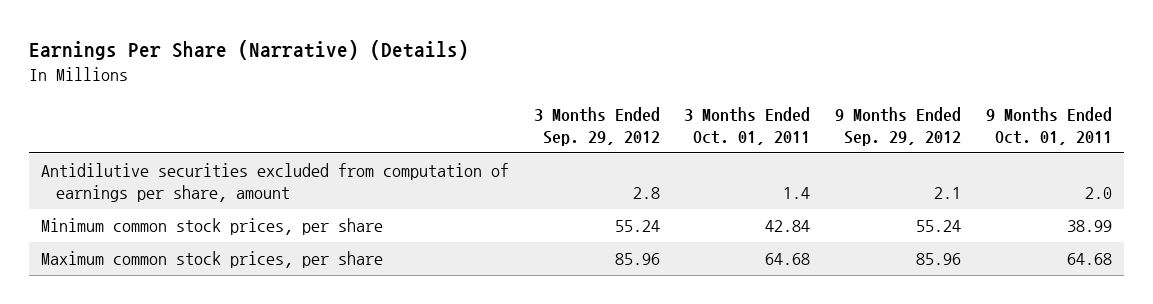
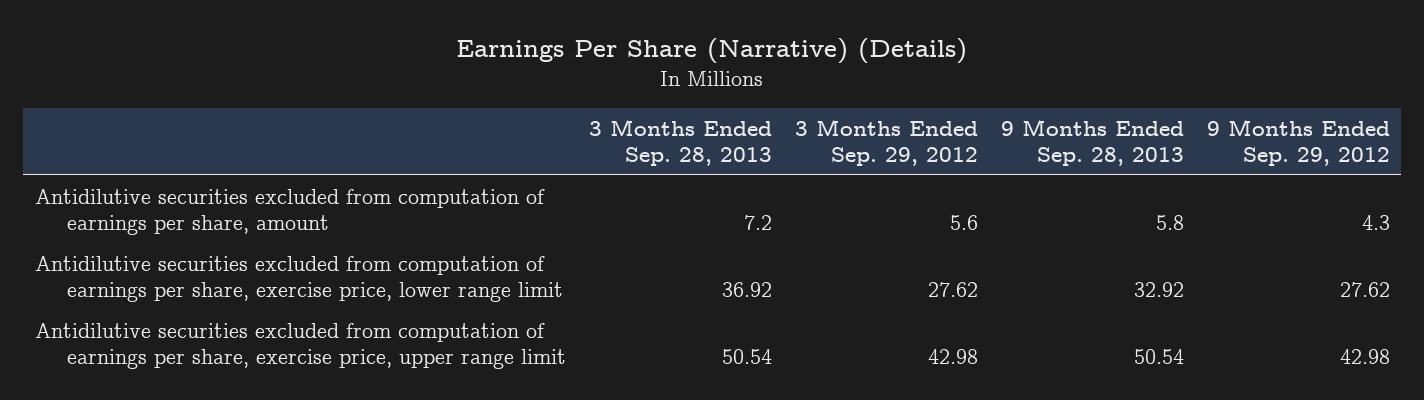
- | 3 Months Ended Sep. 29, 2012 | 3 Months Ended Oct. 01, 2011 | 9 Months Ended Sep. 29, 2012 | 9 Months Ended Oct. 01, 2011
+ | 3 Months Ended Sep. 28, 2013 | 3 Months Ended Sep. 29, 2012 | 9 Months Ended Sep. 28, 2013 | 9 Months Ended Sep. 29, 2012
- Antidilutive securities excluded from computation of earnings per share, amount | 2.8 | 1.4 | 2.1 | 2.0
- Minimum common stock prices, per share | 55.24 | 42.84 | 55.24 | 38.99
- Maximum common stock prices, per share | 85.96 | 64.68 | 85.96 | 64.68
+ Antidilutive securities excluded from computation of earnings per share, amount | 7.2 | 5.6 | 5.8 | 4.3
+ Antidilutive securities excluded from computation of earnings per share, exercise price, lower range limit | 36.92 | 27.62 | 32.92 | 27.62
+ Antidilutive securities excluded from computation of earnings per share, exercise price, upper range limit | 50.54 | 42.98 | 50.54 | 42.98

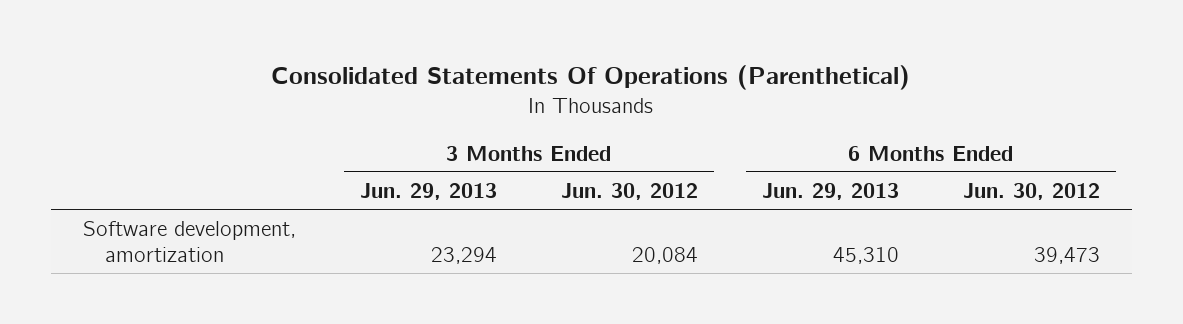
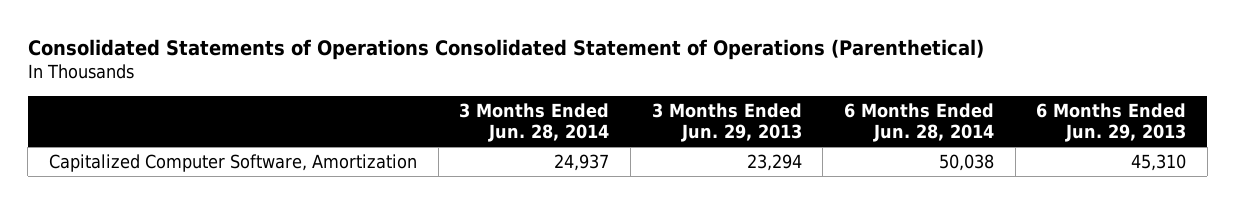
- Consolidated Statements Of Operations (Parenthetical)
+ Consolidated Statements of Operations Consolidated Statement of Operations (Parenthetical)
- | 3 Months Ended Jun. 29, 2013 | 3 Months Ended Jun. 30, 2012 | 6 Months Ended Jun. 29, 2013 | 6 Months Ended Jun. 30, 2012
+ | 3 Months Ended Jun. 28, 2014 | 3 Months Ended Jun. 29, 2013 | 6 Months Ended Jun. 28, 2014 | 6 Months Ended Jun. 29, 2013
- Software development, amortization | 23,294 | 20,084 | 45,310 | 39,473
+ Capitalized Computer Software, Amortization | 24,937 | 23,294 | 50,038 | 45,310

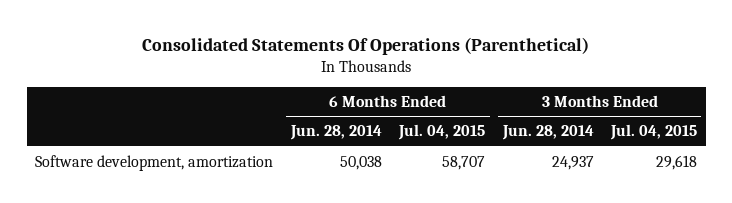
- Consolidated Statements of Operations Consolidated Statement of Operations (Parenthetical)
+ Consolidated Statements Of Operations (Parenthetical)
- | 3 Months Ended Jun. 28, 2014 | 3 Months Ended Jun. 29, 2013 | 6 Months Ended Jun. 28, 2014 | 6 Months Ended Jun. 29, 2013
+ | 6 Months Ended Jun. 28, 2014 | 6 Months Ended Jul. 04, 2015 | 3 Months Ended Jun. 28, 2014 | 3 Months Ended Jul. 04, 2015
- Capitalized Computer Software, Amortization | 24,937 | 23,294 | 50,038 | 45,310
+ Software development, amortization | 50,038 | 58,707 | 24,937 | 29,618

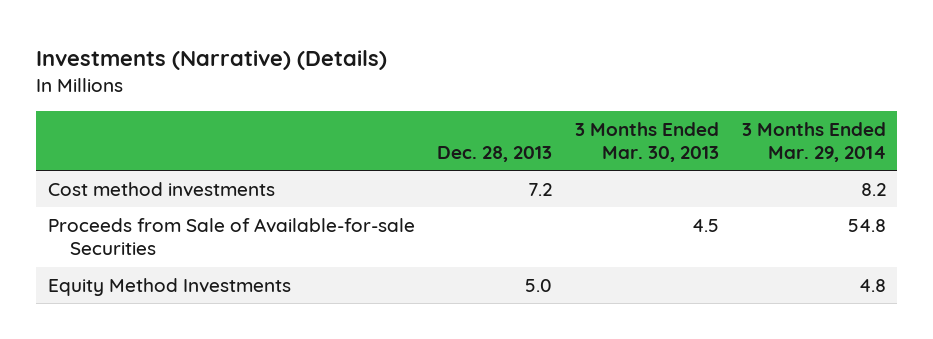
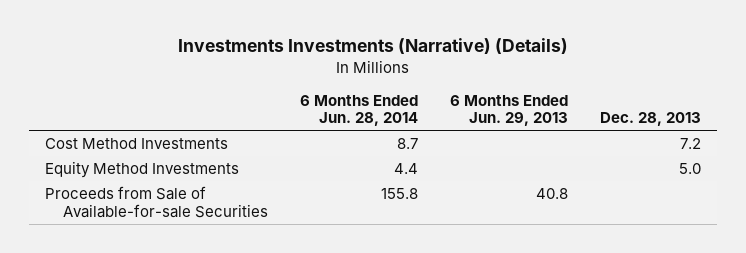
- Investments (Narrative) (Details)
+ Investments Investments (Narrative) (Details)
- | Dec. 28, 2013 | 3 Months Ended Mar. 30, 2013 | 3 Months Ended Mar. 29, 2014
+ | 6 Months Ended Jun. 28, 2014 | 6 Months Ended Jun. 29, 2013 | Dec. 28, 2013
- Cost method investments | 7.2 | | 8.2
+ Cost Method Investments | 8.7 | | 7.2
moved down: Proceeds from Sale of Available-for-sale Securities | 155.8 | 40.8 |

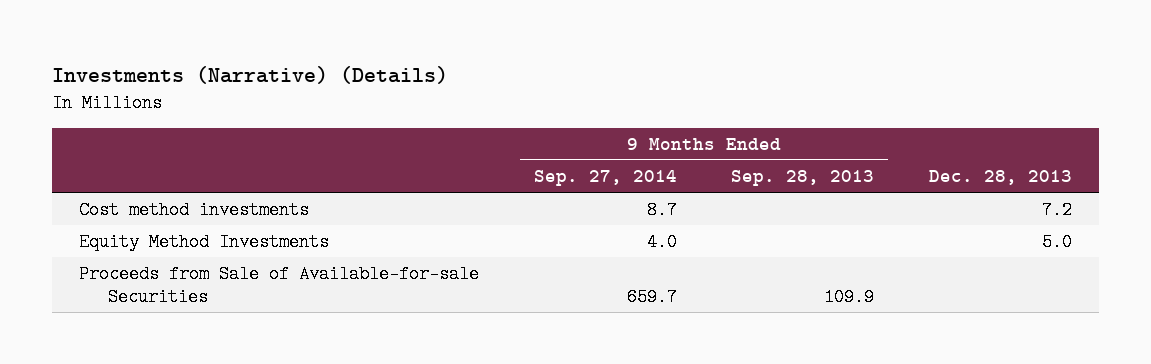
- Investments Investments (Narrative) (Details)
+ Investments (Narrative) (Details)
- | 6 Months Ended Jun. 28, 2014 | 6 Months Ended Jun. 29, 2013 | Dec. 28, 2013
+ | 9 Months Ended Sep. 27, 2014 | 9 Months Ended Sep. 28, 2013 | Dec. 28, 2013
- Cost Method Investments | 8.7 | | 7.2
+ Cost method investments | 8.7 | | 7.2

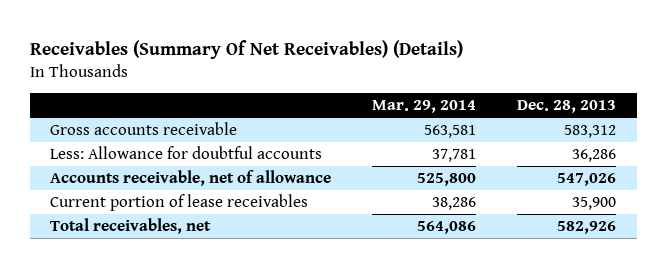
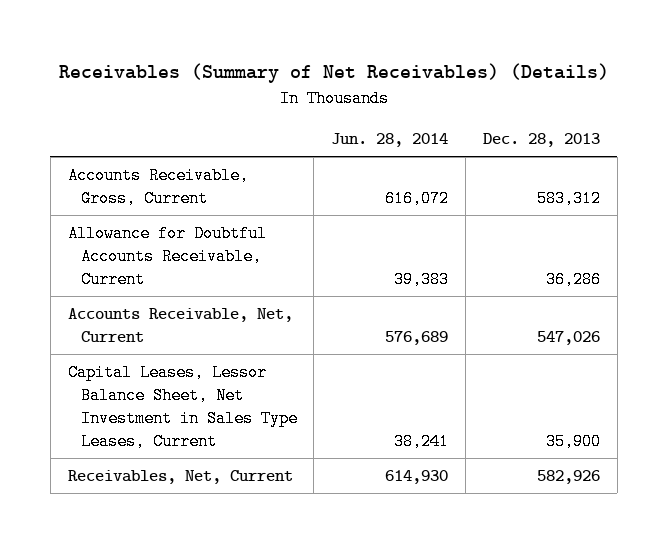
- Receivables (Summary Of Net Receivables) (Details)
+ Receivables (Summary of Net Receivables) (Details)
- | Mar. 29, 2014 | Dec. 28, 2013
+ | Jun. 28, 2014 | Dec. 28, 2013
- Gross accounts receivable | 563,581 | 583,312
- Less: Allowance for doubtful accounts | 37,781 | 36,286
- Accounts receivable, net of allowance | 525,800 | 547,026
- Current portion of lease receivables | 38,286 | 35,900
- Total receivables, net | 564,086 | 582,926
+ Accounts Receivable, Gross, Current | 616,072 | 583,312
+ Allowance for Doubtful Accounts Receivable, Current | 39,383 | 36,286
+ Accounts Receivable, Net, Current | 576,689 | 547,026
+ Capital Leases, Lessor Balance Sheet, Net Investment in Sales Type Leases, Current | 38,241 | 35,900
+ Receivables, Net, Current | 614,930 | 582,926

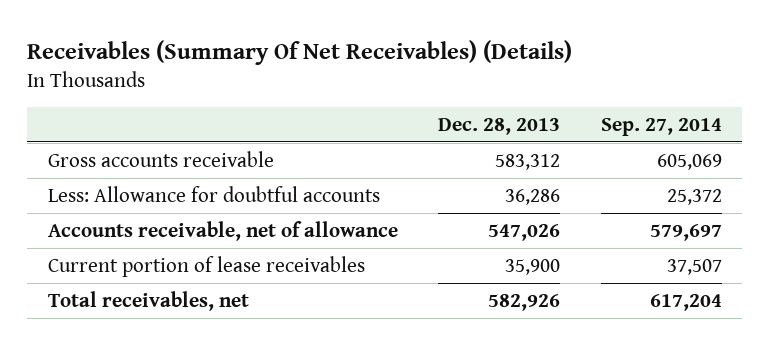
- Receivables (Summary of Net Receivables) (Details)
+ Receivables (Summary Of Net Receivables) (Details)
- | Jun. 28, 2014 | Dec. 28, 2013
+ | Dec. 28, 2013 | Sep. 27, 2014
- Accounts Receivable, Gross, Current | 616,072 | 583,312
- Allowance for Doubtful Accounts Receivable, Current | 39,383 | 36,286
- Accounts Receivable, Net, Current | 576,689 | 547,026
- Capital Leases, Lessor Balance Sheet, Net Investment in Sales Type Leases, Current | 38,241 | 35,900
- Receivables, Net, Current | 614,930 | 582,926
+ Gross accounts receivable | 583,312 | 605,069
+ Less: Allowance for doubtful accounts | 36,286 | 25,372
+ Accounts receivable, net of allowance | 547,026 | 579,697
+ Current portion of lease receivables | 35,900 | 37,507
+ Total receivables, net | 582,926 | 617,204

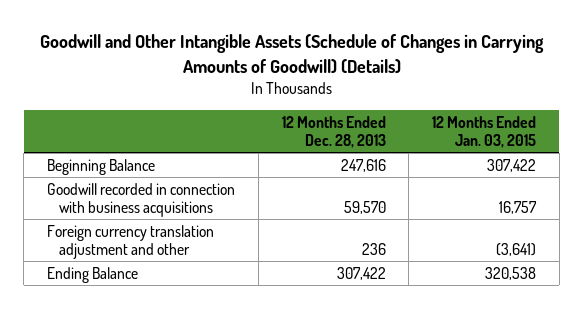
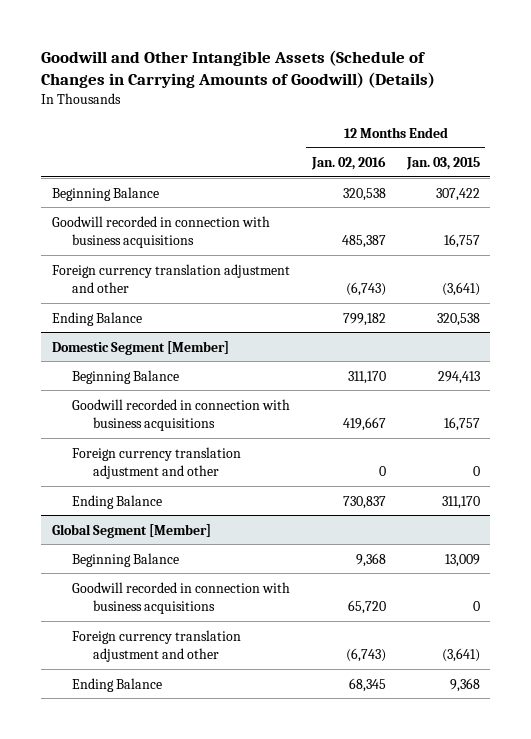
- | 12 Months Ended Dec. 28, 2013 | 12 Months Ended Jan. 03, 2015
+ | 12 Months Ended Jan. 02, 2016 | 12 Months Ended Jan. 03, 2015
+ Domestic Segment [Member]
+ Beginning Balance | 311,170 | 294,413
+ Goodwill recorded in connection with business acquisitions | 419,667 | 16,757
+ Foreign currency translation adjustment and other | 0 | 0
+ Ending Balance | 730,837 | 311,170
+ Global Segment [Member]
+ Beginning Balance | 9,368 | 13,009
+ Goodwill recorded in connection with business acquisitions | 65,720 | 0
+ Foreign currency translation adjustment and other | (6,743) | (3,641)
+ Ending Balance | 68,345 | 9,368

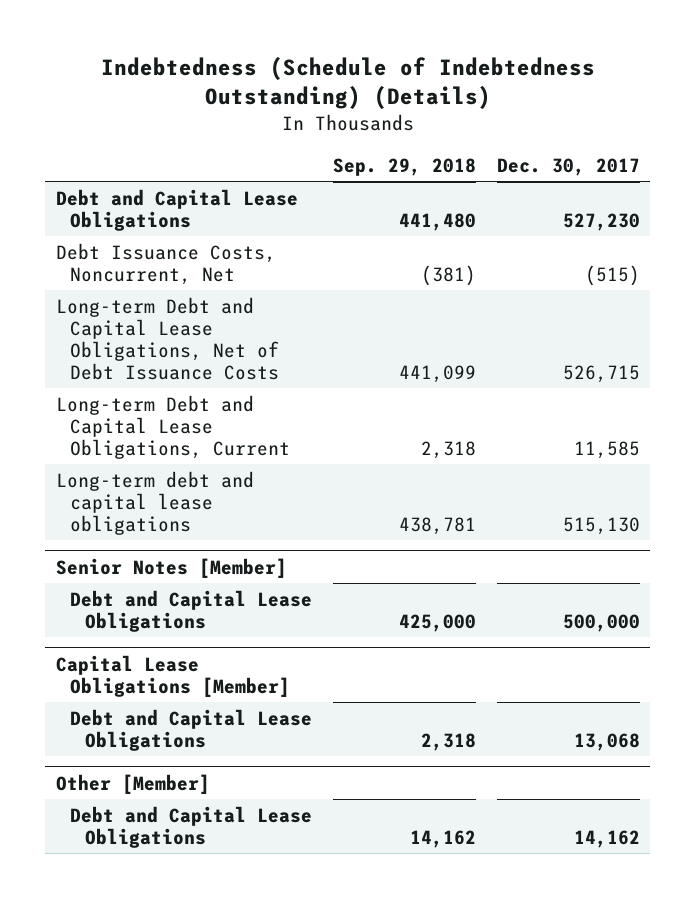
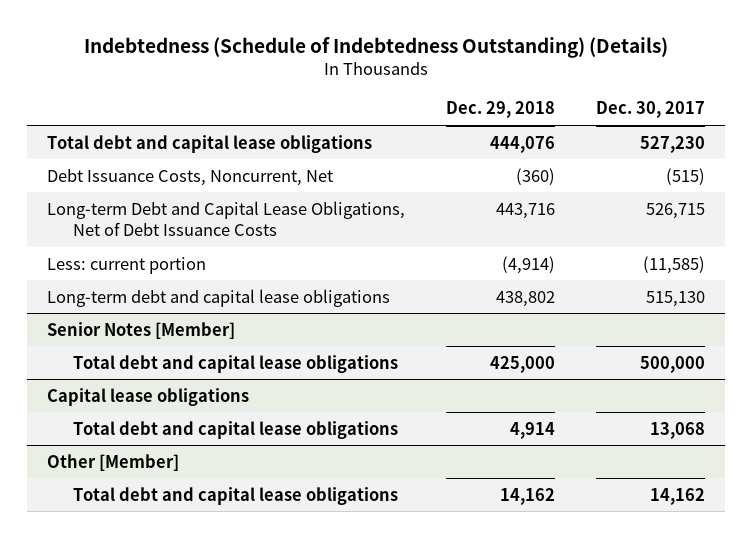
- | Sep. 29, 2018 | Dec. 30, 2017
+ | Dec. 29, 2018 | Dec. 30, 2017
- Debt and Capital Lease Obligations | 441,480 | 527,230
+ Total debt and capital lease obligations | 444,076 | 527,230
- Long-term Debt and Capital Lease Obligations, Current | 2,318 | 11,585
+ Less: current portion | (4,914) | (11,585)
@ Senior Notes [Member]
- Debt and Capital Lease Obligations | 425,000 | 500,000
- Capital Lease Obligations [Member]
- Debt and Capital Lease Obligations | 2,318 | 13,068
@ Senior Notes [Member]
+ Total debt and capital lease obligations | 425,000 | 500,000
+ Capital lease obligations
+ Total debt and capital lease obligations | 4,914 | 13,068
@ Other [Member]
- Debt and Capital Lease Obligations | 14,162 | 14,162
+ Total debt and capital lease obligations | 14,162 | 14,162

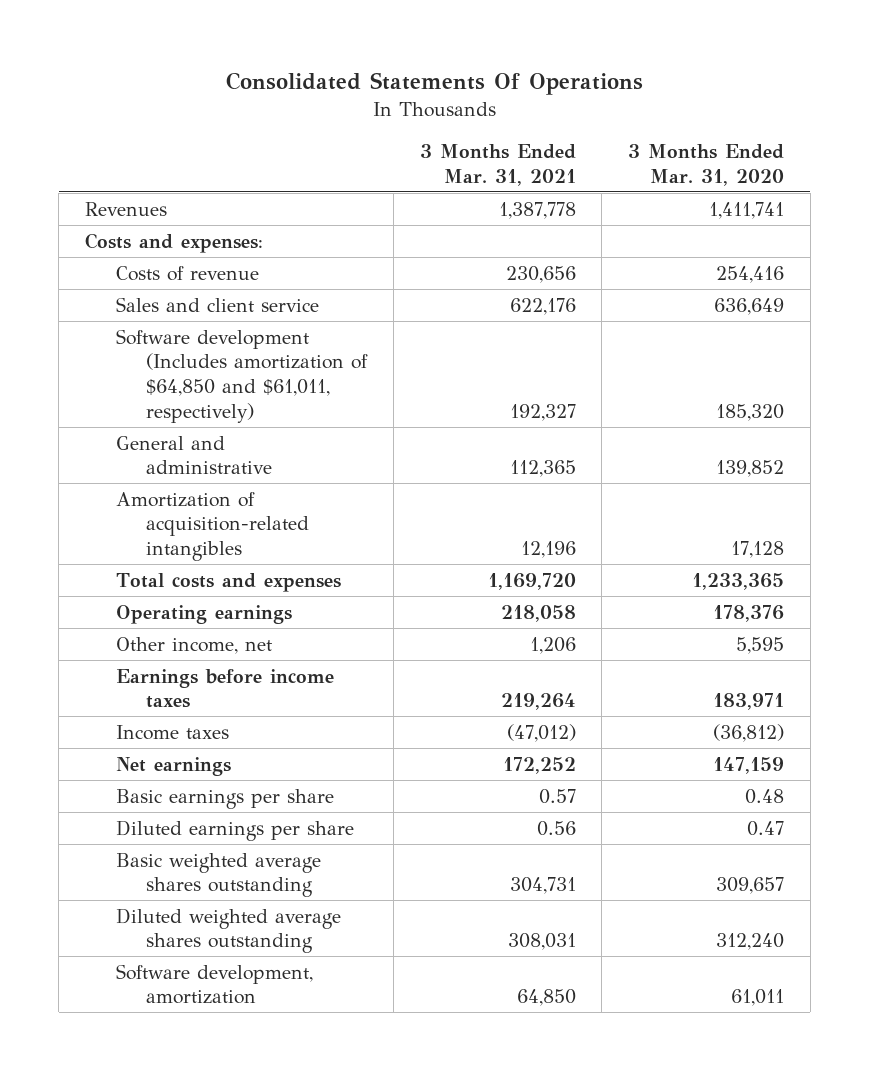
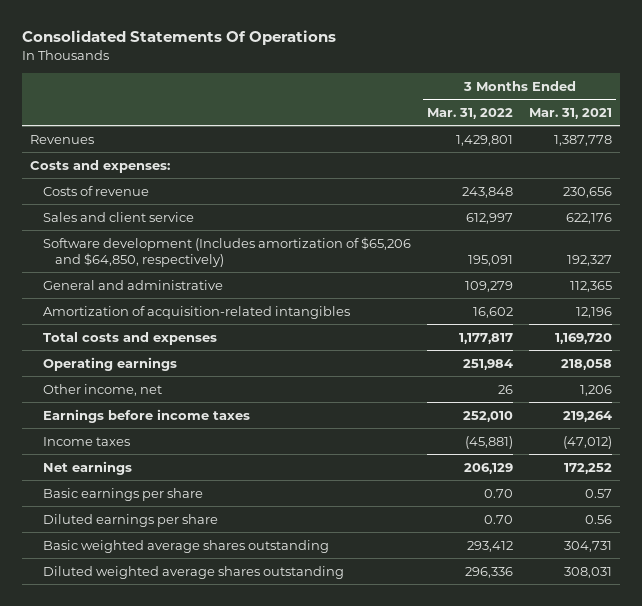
- | 3 Months Ended Mar. 31, 2021 | 3 Months Ended Mar. 31, 2020
+ | 3 Months Ended Mar. 31, 2022 | 3 Months Ended Mar. 31, 2021
- Software development (Includes amortization of $64,850 and $61,011, respectively) | 192,327 | 185,320
+ Software development (Includes amortization of $65,206 and $64,850, respectively) | 195,091 | 192,327
- Software development, amortization | 64,850 | 61,011

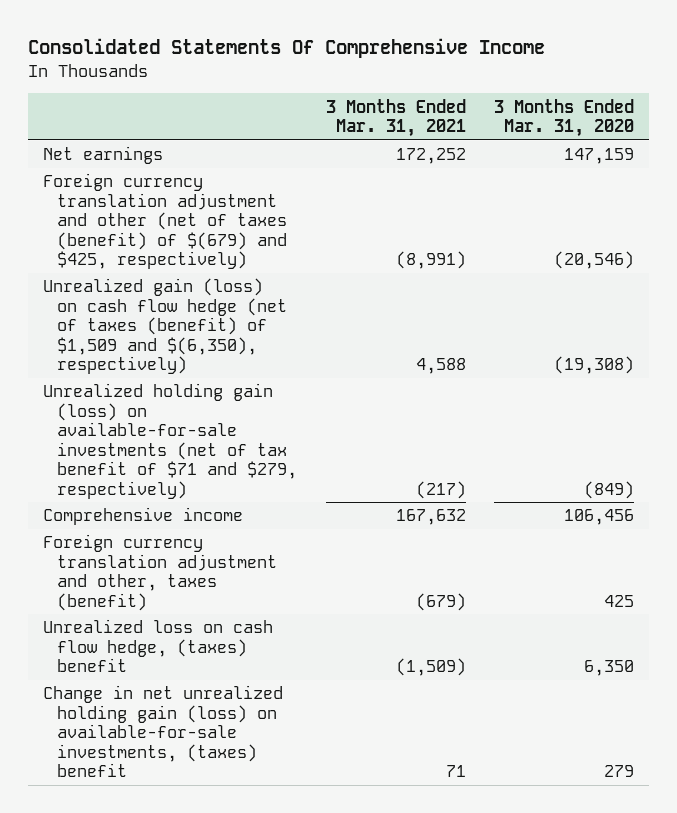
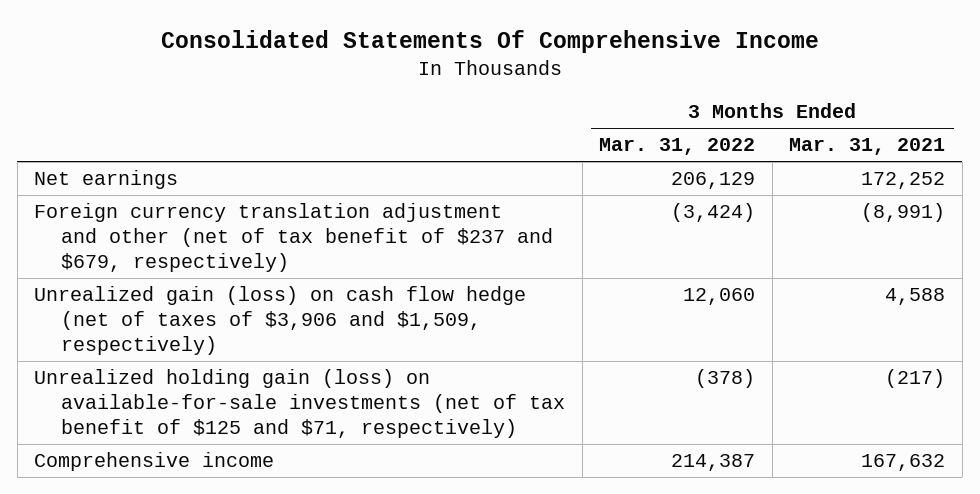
- | 3 Months Ended Mar. 31, 2021 | 3 Months Ended Mar. 31, 2020
+ | 3 Months Ended Mar. 31, 2022 | 3 Months Ended Mar. 31, 2021
- Foreign currency translation adjustment and other (net of taxes (benefit) of $(679) and $425, respectively) | (8,991) | (20,546)
- Unrealized gain (loss) on cash flow hedge (net of taxes (benefit) of $1,509 and $(6,350), respectively) | 4,588 | (19,308)
- Unrealized holding gain (loss) on available-for-sale investments (net of tax benefit of $71 and $279, respectively) | (217) | (849)
+ Foreign currency translation adjustment and other (net of tax benefit of $237 and $679, respectively) | (3,424) | (8,991)
+ Unrealized gain (loss) on cash flow hedge (net of taxes of $3,906 and $1,509, respectively) | 12,060 | 4,588
+ Unrealized holding gain (loss) on available-for-sale investments (net of tax benefit of $125 and $71, respectively) | (378) | (217)
- Foreign currency translation adjustment and other, taxes (benefit) | (679) | 425
- Unrealized loss on cash flow hedge, (taxes) benefit | (1,509) | 6,350
- Change in net unrealized holding gain (loss) on available-for-sale investments, (taxes) benefit | 71 | 279

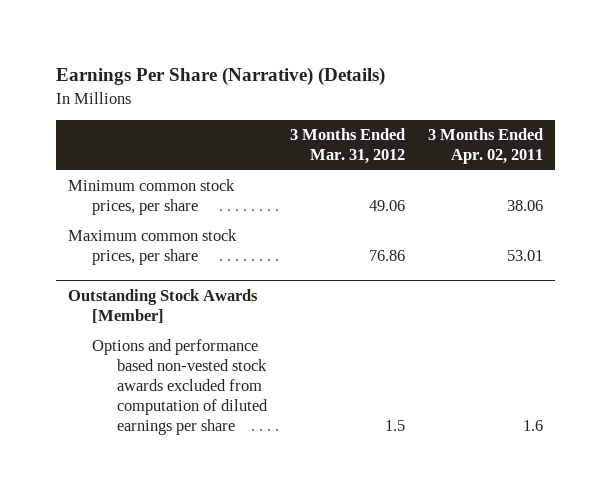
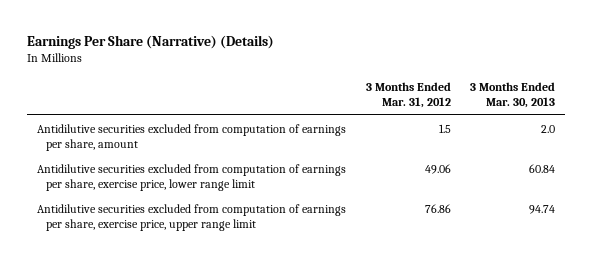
- | 3 Months Ended Mar. 31, 2012 | 3 Months Ended Apr. 02, 2011
+ | 3 Months Ended Mar. 31, 2012 | 3 Months Ended Mar. 30, 2013
- Minimum common stock prices, per share | 49.06 | 38.06
- Maximum common stock prices, per share | 76.86 | 53.01
- Outstanding Stock Awards [Member]
- Options and performance based non-vested stock awards excluded from computation of diluted earnings per share | 1.5 | 1.6
+ Antidilutive securities excluded from computation of earnings per share, amount | 1.5 | 2.0
+ Antidilutive securities excluded from computation of earnings per share, exercise price, lower range limit | 49.06 | 60.84
+ Antidilutive securities excluded from computation of earnings per share, exercise price, upper range limit | 76.86 | 94.74

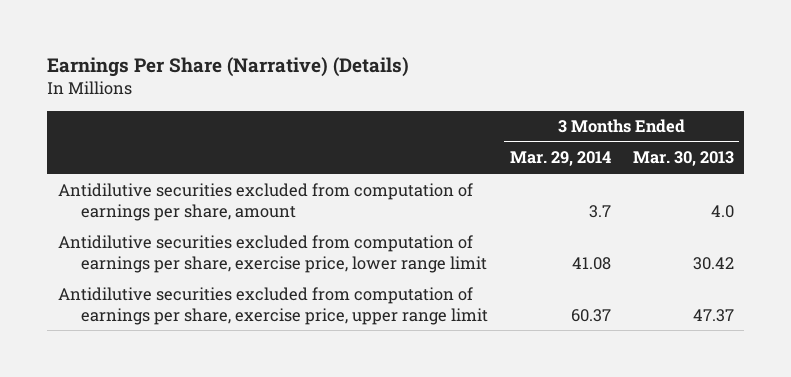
- | 3 Months Ended Mar. 31, 2012 | 3 Months Ended Mar. 30, 2013
+ | 3 Months Ended Mar. 29, 2014 | 3 Months Ended Mar. 30, 2013
- Antidilutive securities excluded from computation of earnings per share, amount | 1.5 | 2.0
- Antidilutive securities excluded from computation of earnings per share, exercise price, lower range limit | 49.06 | 60.84
- Antidilutive securities excluded from computation of earnings per share, exercise price, upper range limit | 76.86 | 94.74
+ Antidilutive securities excluded from computation of earnings per share, amount | 3.7 | 4.0
+ Antidilutive securities excluded from computation of earnings per share, exercise price, lower range limit | 41.08 | 30.42
+ Antidilutive securities excluded from computation of earnings per share, exercise price, upper range limit | 60.37 | 47.37

